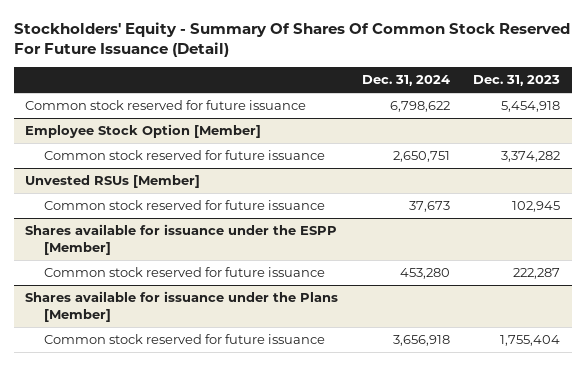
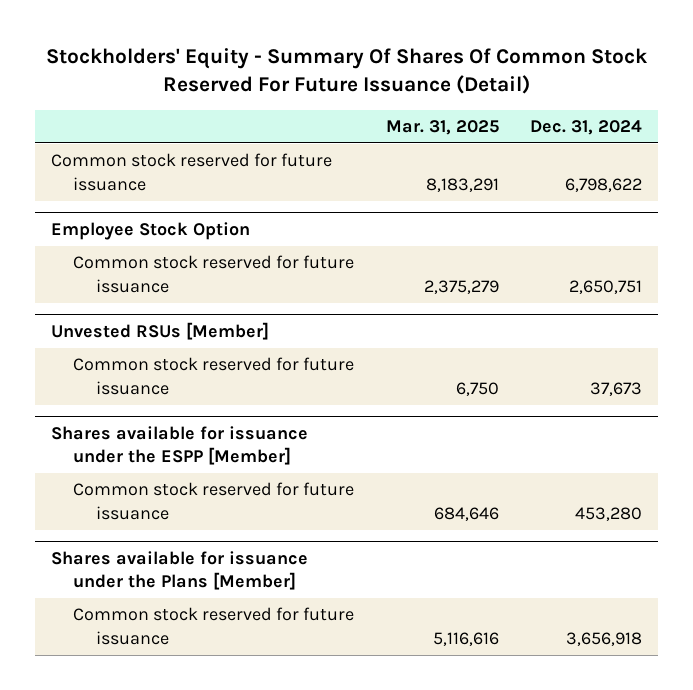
- | Dec. 31, 2024 | Dec. 31, 2023
+ | Mar. 31, 2025 | Dec. 31, 2024
- Employee Stock Option [Member]
+ Employee Stock Option

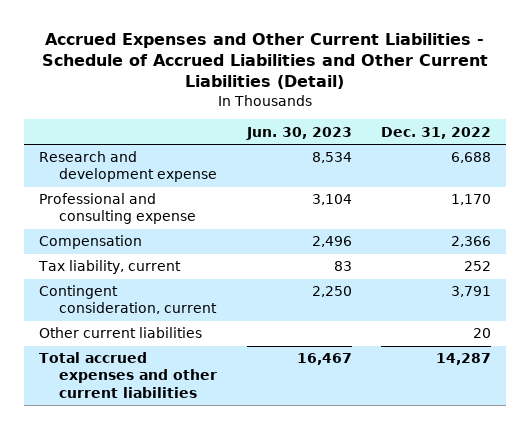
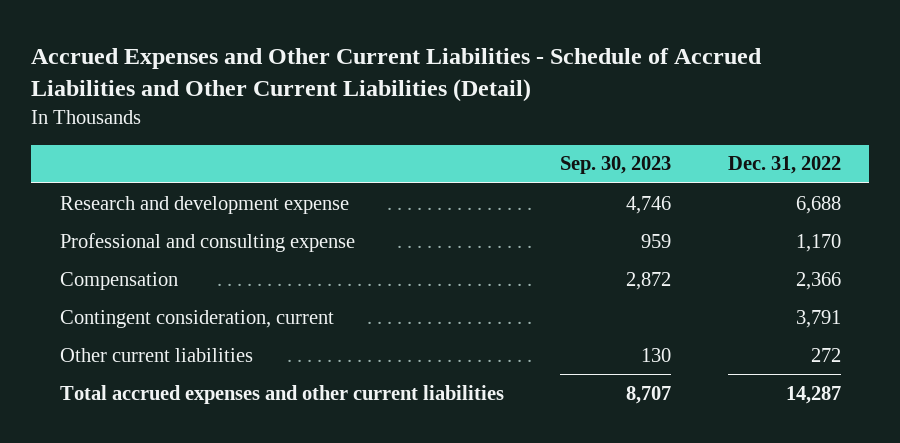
- | Jun. 30, 2023 | Dec. 31, 2022
+ | Sep. 30, 2023 | Dec. 31, 2022
- Tax liability, current | 83 | 252
- Other current liabilities | | 20
+ Other current liabilities | 130 | 272

